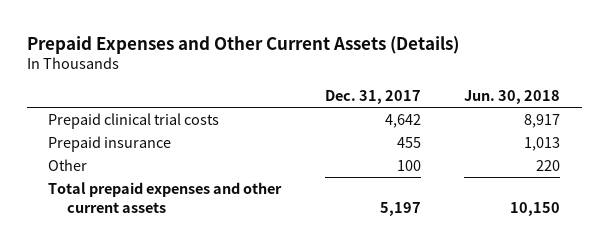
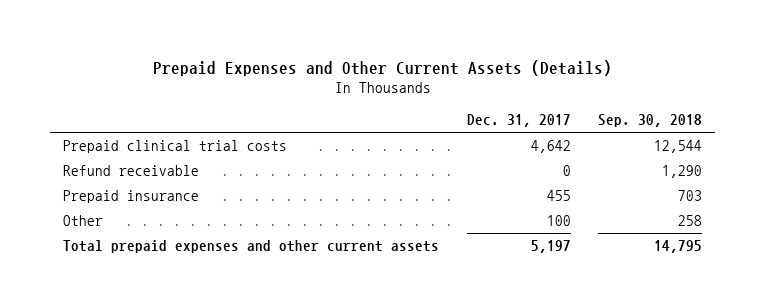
- | Dec. 31, 2017 | Jun. 30, 2018
+ | Dec. 31, 2017 | Sep. 30, 2018
+ Refund receivable | 0 | 1,290

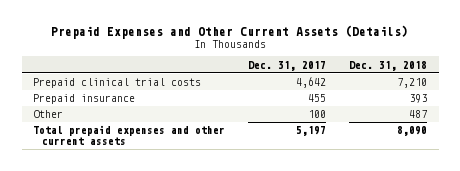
- | Dec. 31, 2017 | Sep. 30, 2018
+ | Dec. 31, 2017 | Dec. 31, 2018
- Refund receivable | 0 | 1,290

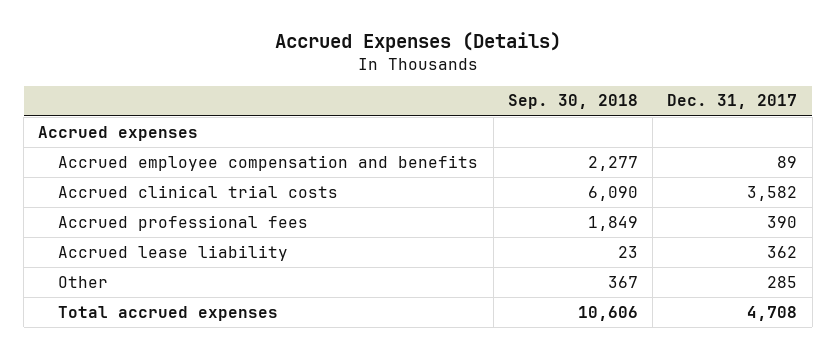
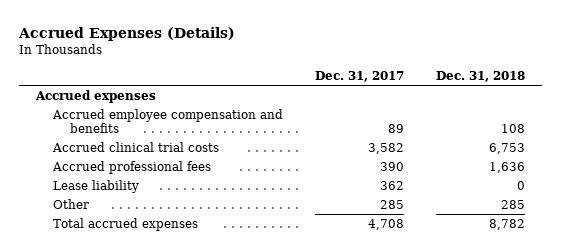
- | Sep. 30, 2018 | Dec. 31, 2017
+ | Dec. 31, 2017 | Dec. 31, 2018
- Accrued lease liability | 23 | 362
+ Lease liability | 362 | 0

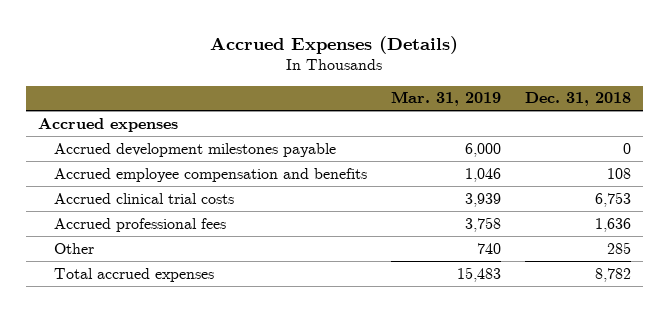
- | Dec. 31, 2017 | Dec. 31, 2018
+ | Mar. 31, 2019 | Dec. 31, 2018
+ Accrued development milestones payable | 6,000 | 0
- Lease liability | 362 | 0

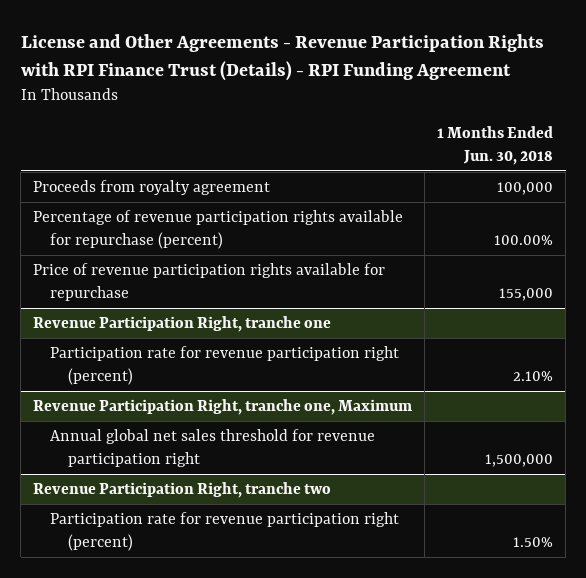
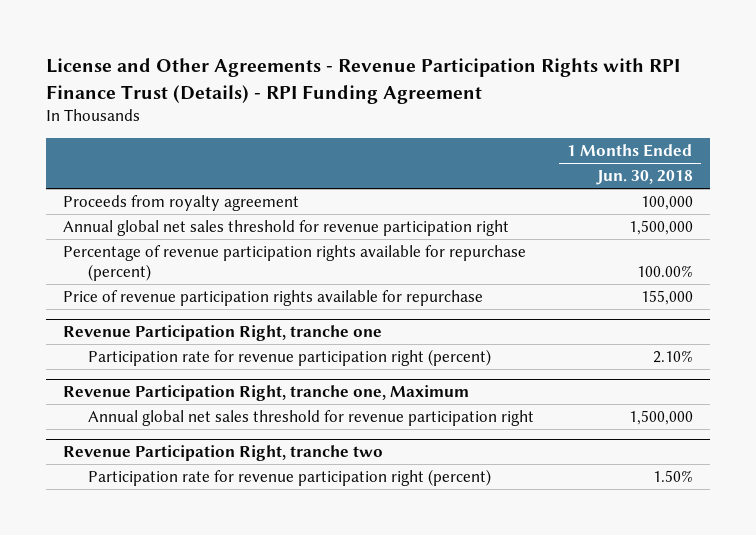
+ Annual global net sales threshold for revenue participation right | 1,500,000

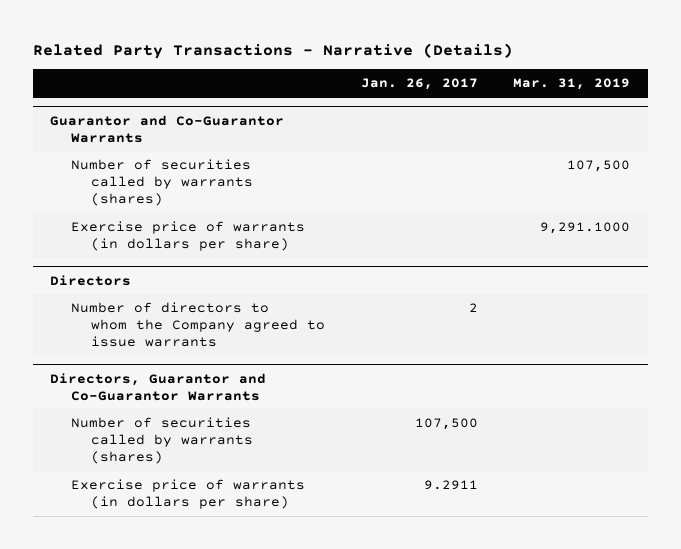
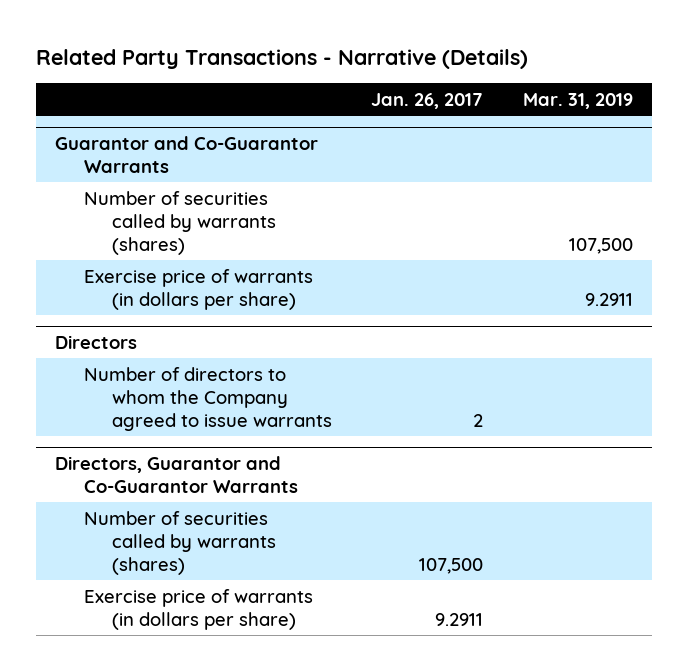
@ Guarantor and Co-Guarantor Warrants
- Exercise price of warrants (in dollars per share) | | 9,291.1000
+ Exercise price of warrants (in dollars per share) | | 9.2911

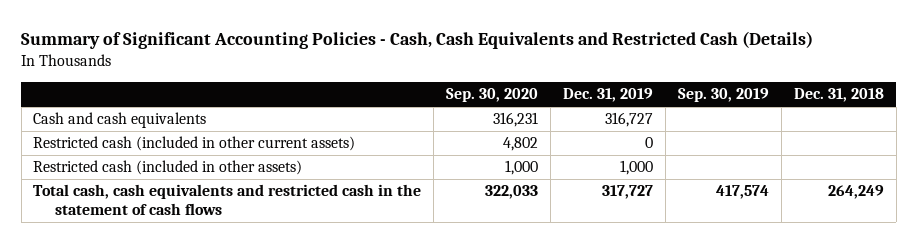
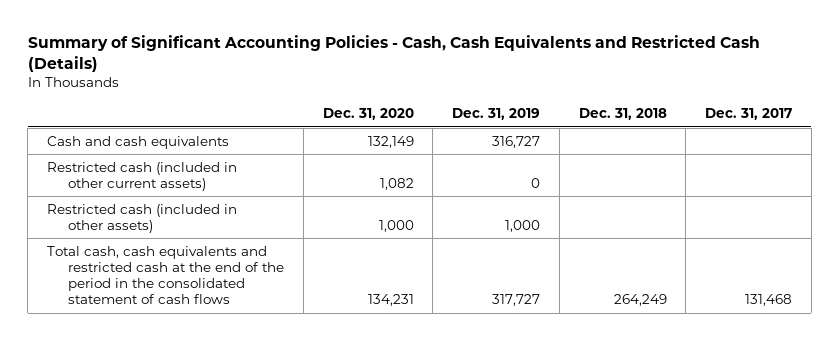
- | Sep. 30, 2020 | Dec. 31, 2019 | Sep. 30, 2019 | Dec. 31, 2018
+ | Dec. 31, 2020 | Dec. 31, 2019 | Dec. 31, 2018 | Dec. 31, 2017
- Total cash, cash equivalents and restricted cash in the statement of cash flows | 322,033 | 317,727 | 417,574 | 264,249
+ Total cash, cash equivalents and restricted cash at the end of the period in the consolidated statement of cash flows | 134,231 | 317,727 | 264,249 | 131,468

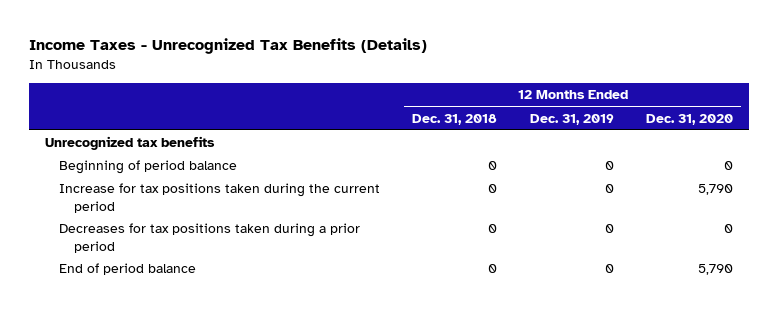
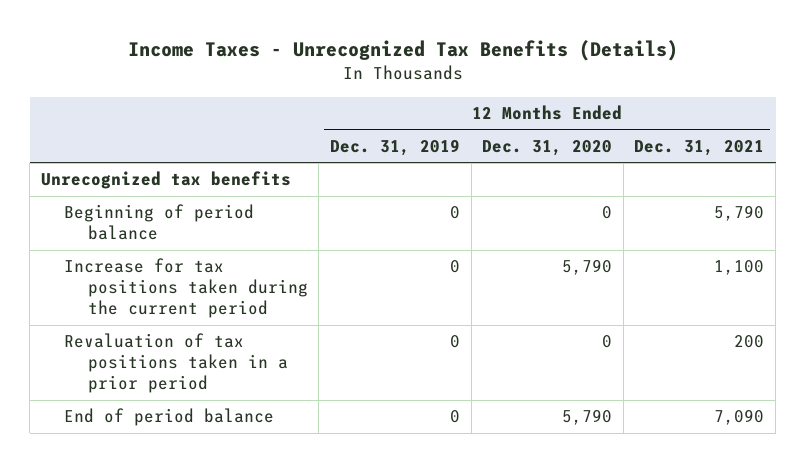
- | 12 Months Ended Dec. 31, 2018 | 12 Months Ended Dec. 31, 2019 | 12 Months Ended Dec. 31, 2020
+ | 12 Months Ended Dec. 31, 2019 | 12 Months Ended Dec. 31, 2020 | 12 Months Ended Dec. 31, 2021
- Decreases for tax positions taken during a prior period | 0 | 0 | 0
+ Revaluation of tax positions taken in a prior period | 0 | 0 | 200

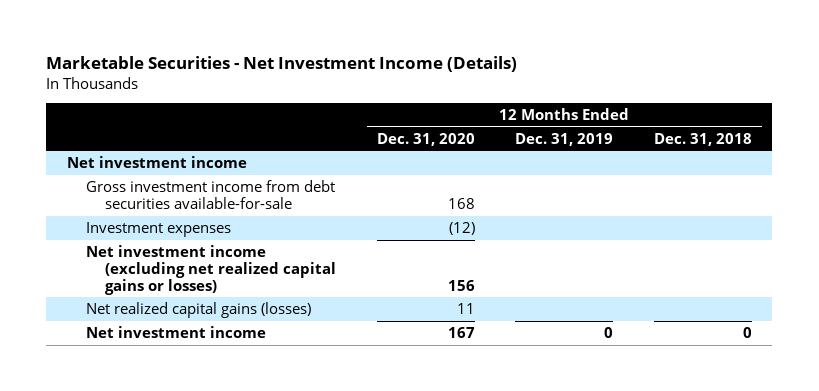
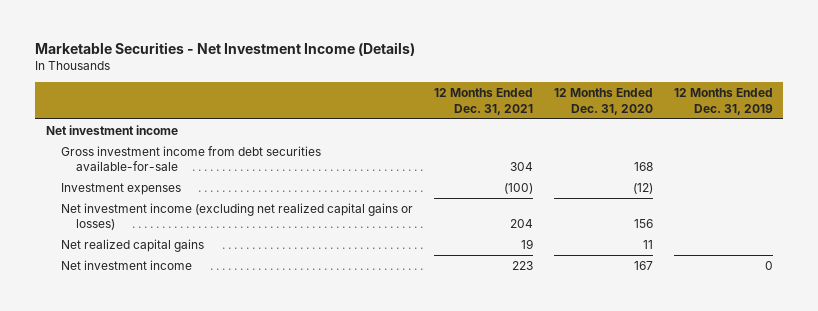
- | 12 Months Ended Dec. 31, 2020 | 12 Months Ended Dec. 31, 2019 | 12 Months Ended Dec. 31, 2018
+ | 12 Months Ended Dec. 31, 2021 | 12 Months Ended Dec. 31, 2020 | 12 Months Ended Dec. 31, 2019
- Net realized capital gains (losses) | 11 | |
+ Net realized capital gains | 19 | 11 |

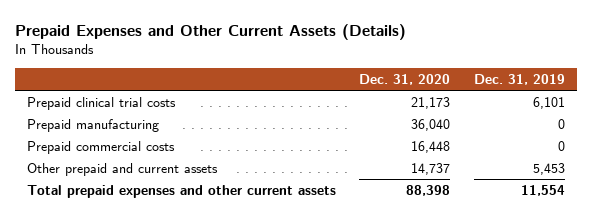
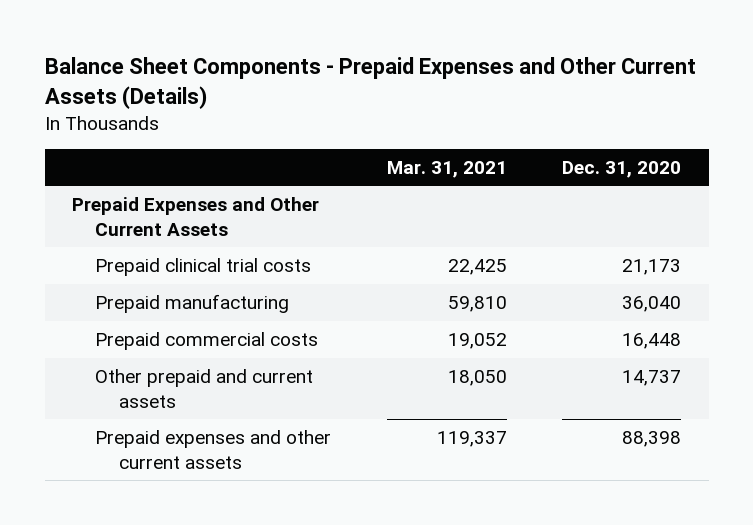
- Prepaid Expenses and Other Current Assets (Details)
+ Balance Sheet Components - Prepaid Expenses and Other Current Assets (Details)
- | Dec. 31, 2020 | Dec. 31, 2019
+ | Mar. 31, 2021 | Dec. 31, 2020
+ Prepaid Expenses and Other Current Assets
- Total prepaid expenses and other current assets | 88,398 | 11,554
+ Prepaid expenses and other current assets | 119,337 | 88,398

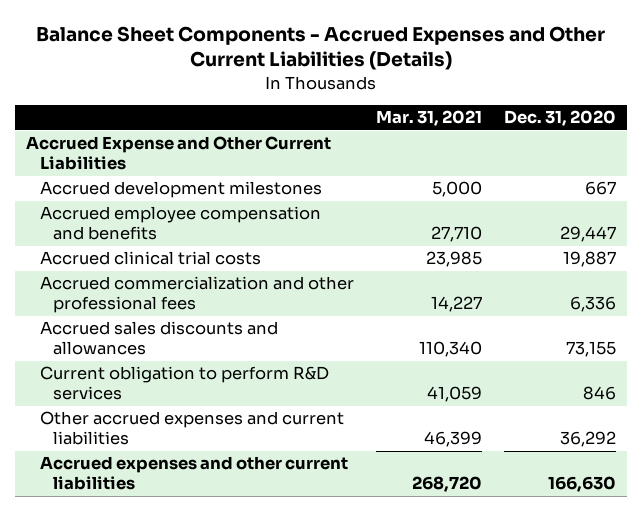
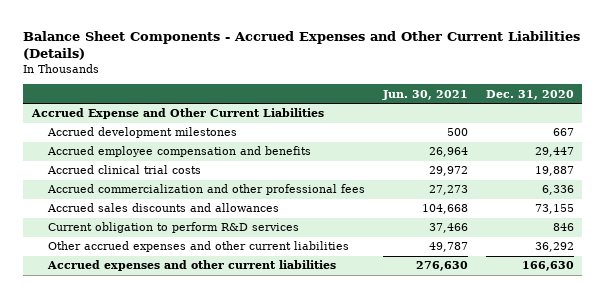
- | Mar. 31, 2021 | Dec. 31, 2020
+ | Jun. 30, 2021 | Dec. 31, 2020
- Other accrued expenses and current liabilities | 46,399 | 36,292
+ Other accrued expenses and other current liabilities | 49,787 | 36,292

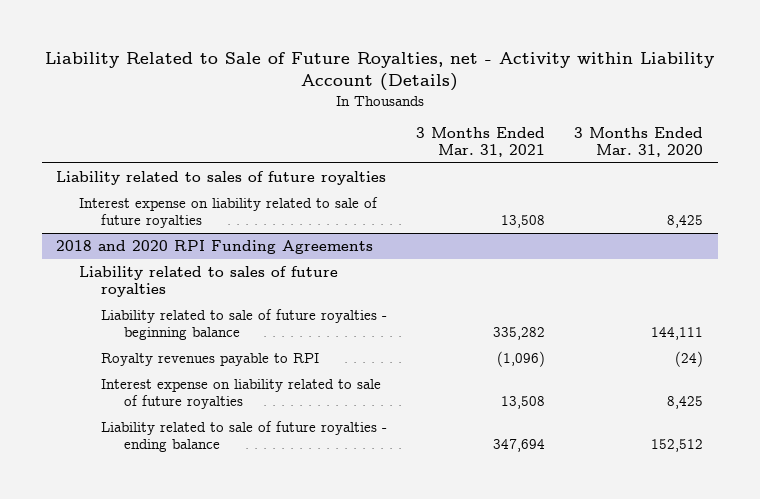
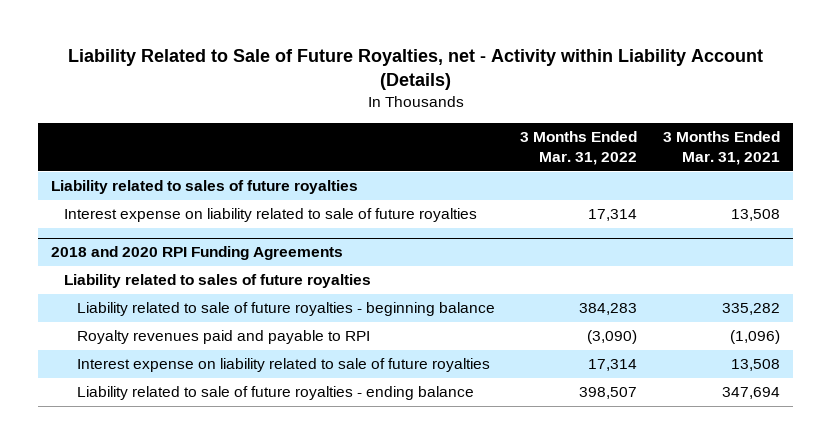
- | 3 Months Ended Mar. 31, 2021 | 3 Months Ended Mar. 31, 2020
+ | 3 Months Ended Mar. 31, 2022 | 3 Months Ended Mar. 31, 2021
@ 2018 and 2020 RPI Funding Agreements
- Royalty revenues payable to RPI | (1,096) | (24)
+ Royalty revenues paid and payable to RPI | (3,090) | (1,096)

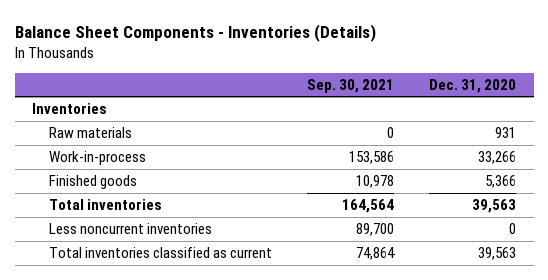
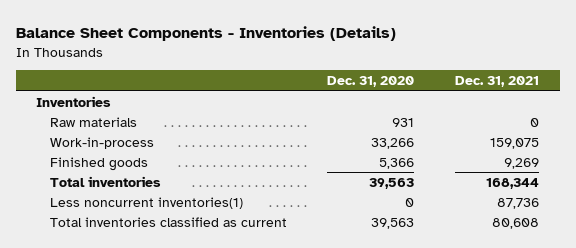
- | Sep. 30, 2021 | Dec. 31, 2020
+ | Dec. 31, 2020 | Dec. 31, 2021
- Less noncurrent inventories | 89,700 | 0
+ Less noncurrent inventories(1) | 0 | 87,736

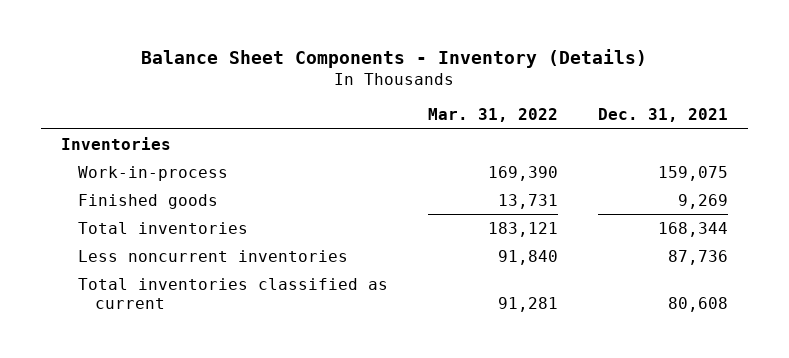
- Balance Sheet Components - Inventories (Details)
+ Balance Sheet Components - Inventory (Details)
- | Dec. 31, 2020 | Dec. 31, 2021
+ | Mar. 31, 2022 | Dec. 31, 2021
- Raw materials | 931 | 0
- Less noncurrent inventories(1) | 0 | 87,736
+ Less noncurrent inventories | 91,840 | 87,736

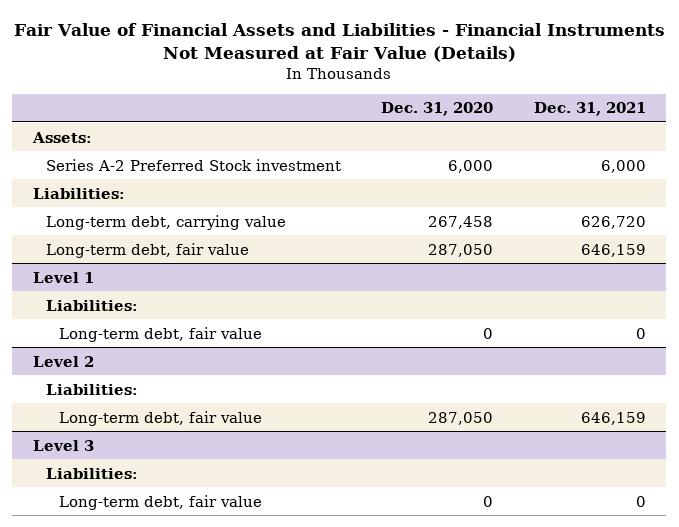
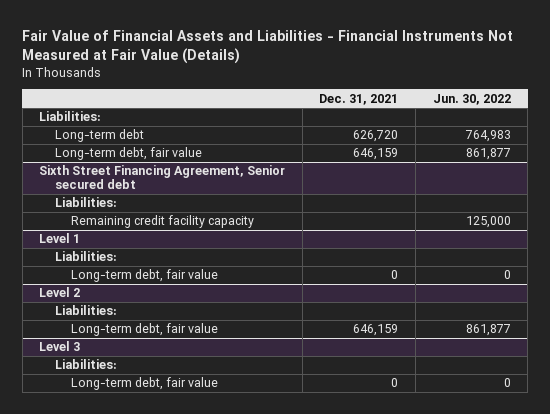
- | Dec. 31, 2020 | Dec. 31, 2021
+ | Dec. 31, 2021 | Jun. 30, 2022
- Assets:
- Series A-2 Preferred Stock investment | 6,000 | 6,000
- Long-term debt, carrying value | 267,458 | 626,720
+ Long-term debt | 626,720 | 764,983
+ Sixth Street Financing Agreement, Senior secured debt
+ Liabilities:
+ Remaining credit facility capacity | | 125,000

